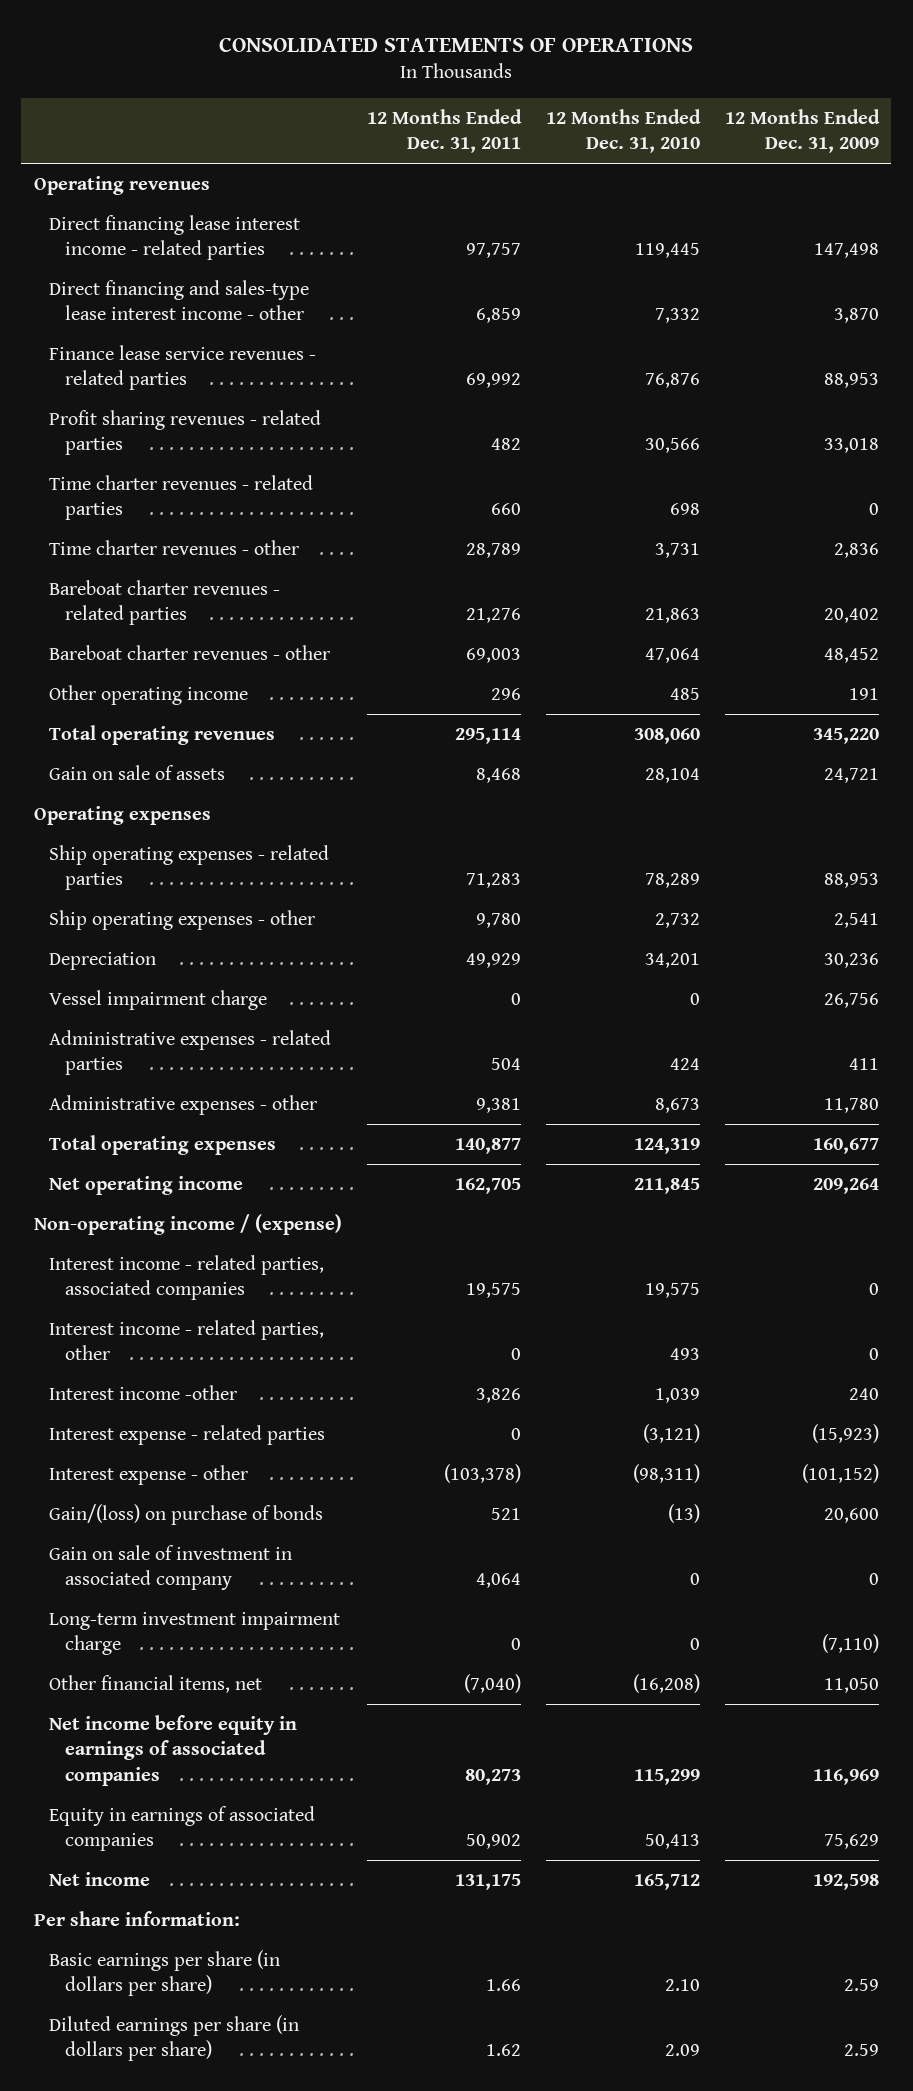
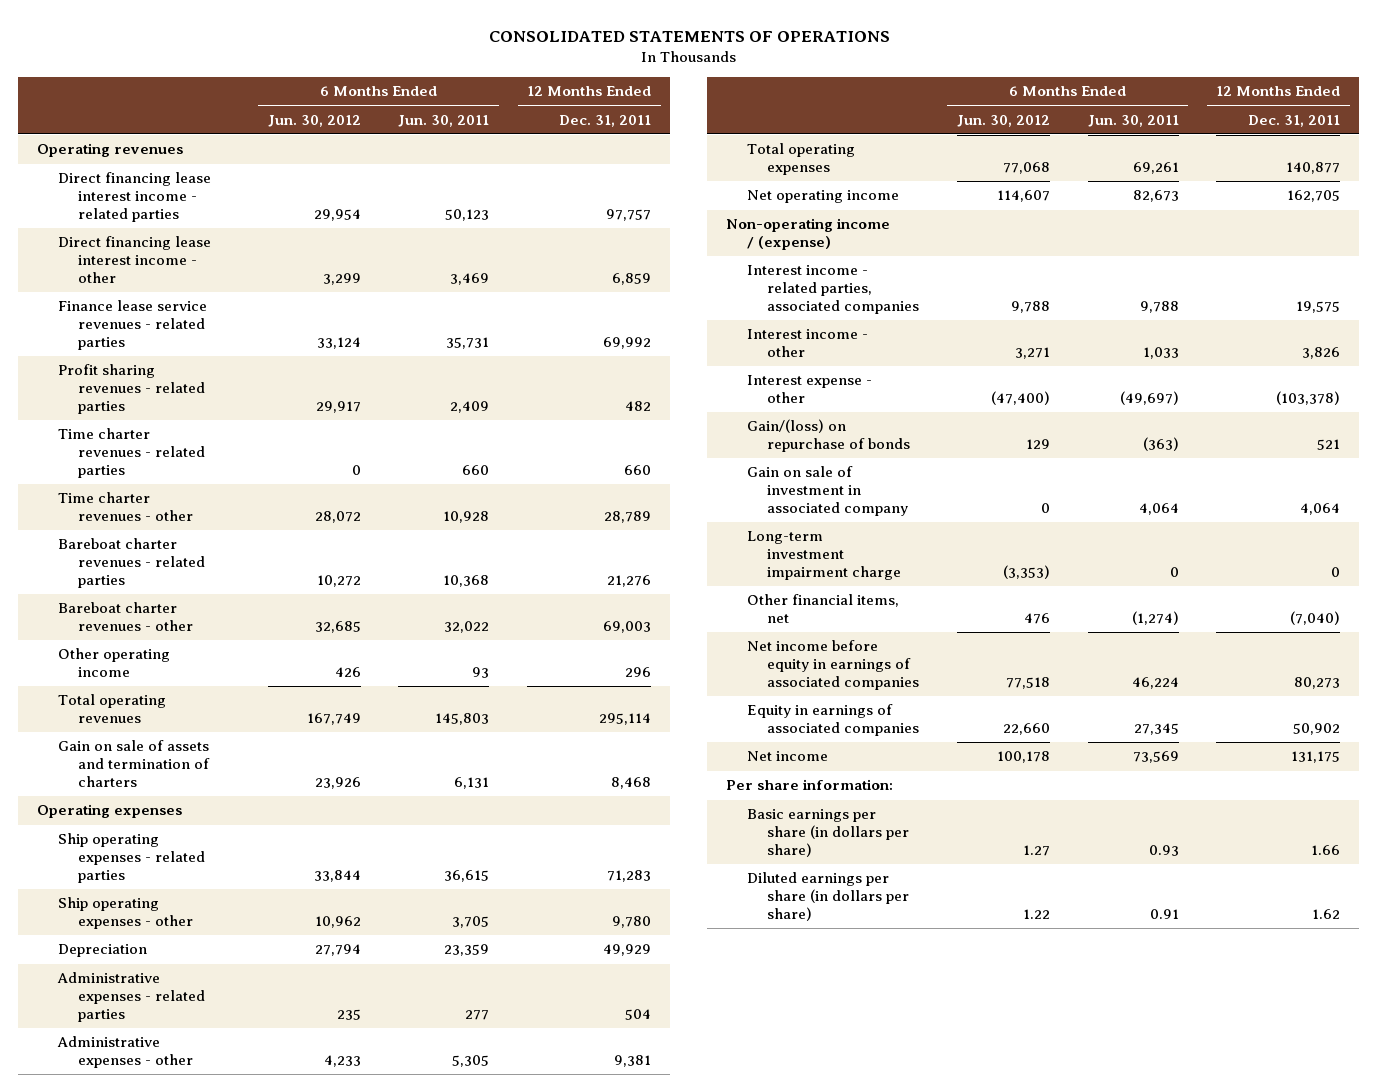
- | 12 Months Ended Dec. 31, 2011 | 12 Months Ended Dec. 31, 2010 | 12 Months Ended Dec. 31, 2009
+ | 6 Months Ended Jun. 30, 2012 | 6 Months Ended Jun. 30, 2011 | 12 Months Ended Dec. 31, 2011
- Direct financing and sales-type lease interest income - other | 6,859 | 7,332 | 3,870
+ Direct financing lease interest income - other | 3,299 | 3,469 | 6,859
- Gain on sale of assets | 8,468 | 28,104 | 24,721
+ Gain on sale of assets and termination of charters | 23,926 | 6,131 | 8,468
- Vessel impairment charge | 0 | 0 | 26,756
- Interest income - related parties, other | 0 | 493 | 0
- Interest income -other | 3,826 | 1,039 | 240
- Interest expense - related parties | 0 | (3,121) | (15,923)
+ Interest income - other | 3,271 | 1,033 | 3,826
- Gain/(loss) on purchase of bonds | 521 | (13) | 20,600
+ Gain/(loss) on repurchase of bonds | 129 | (363) | 521

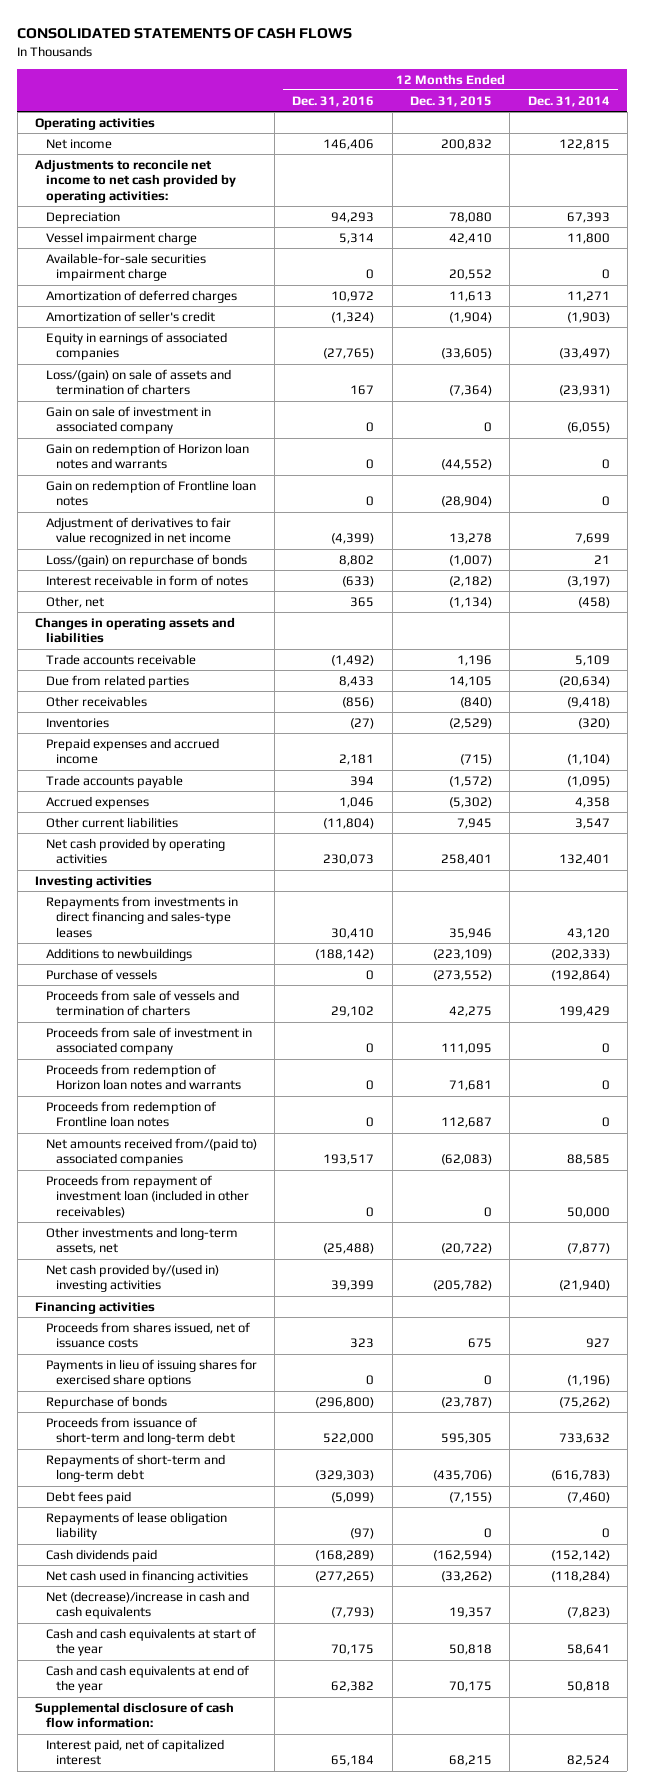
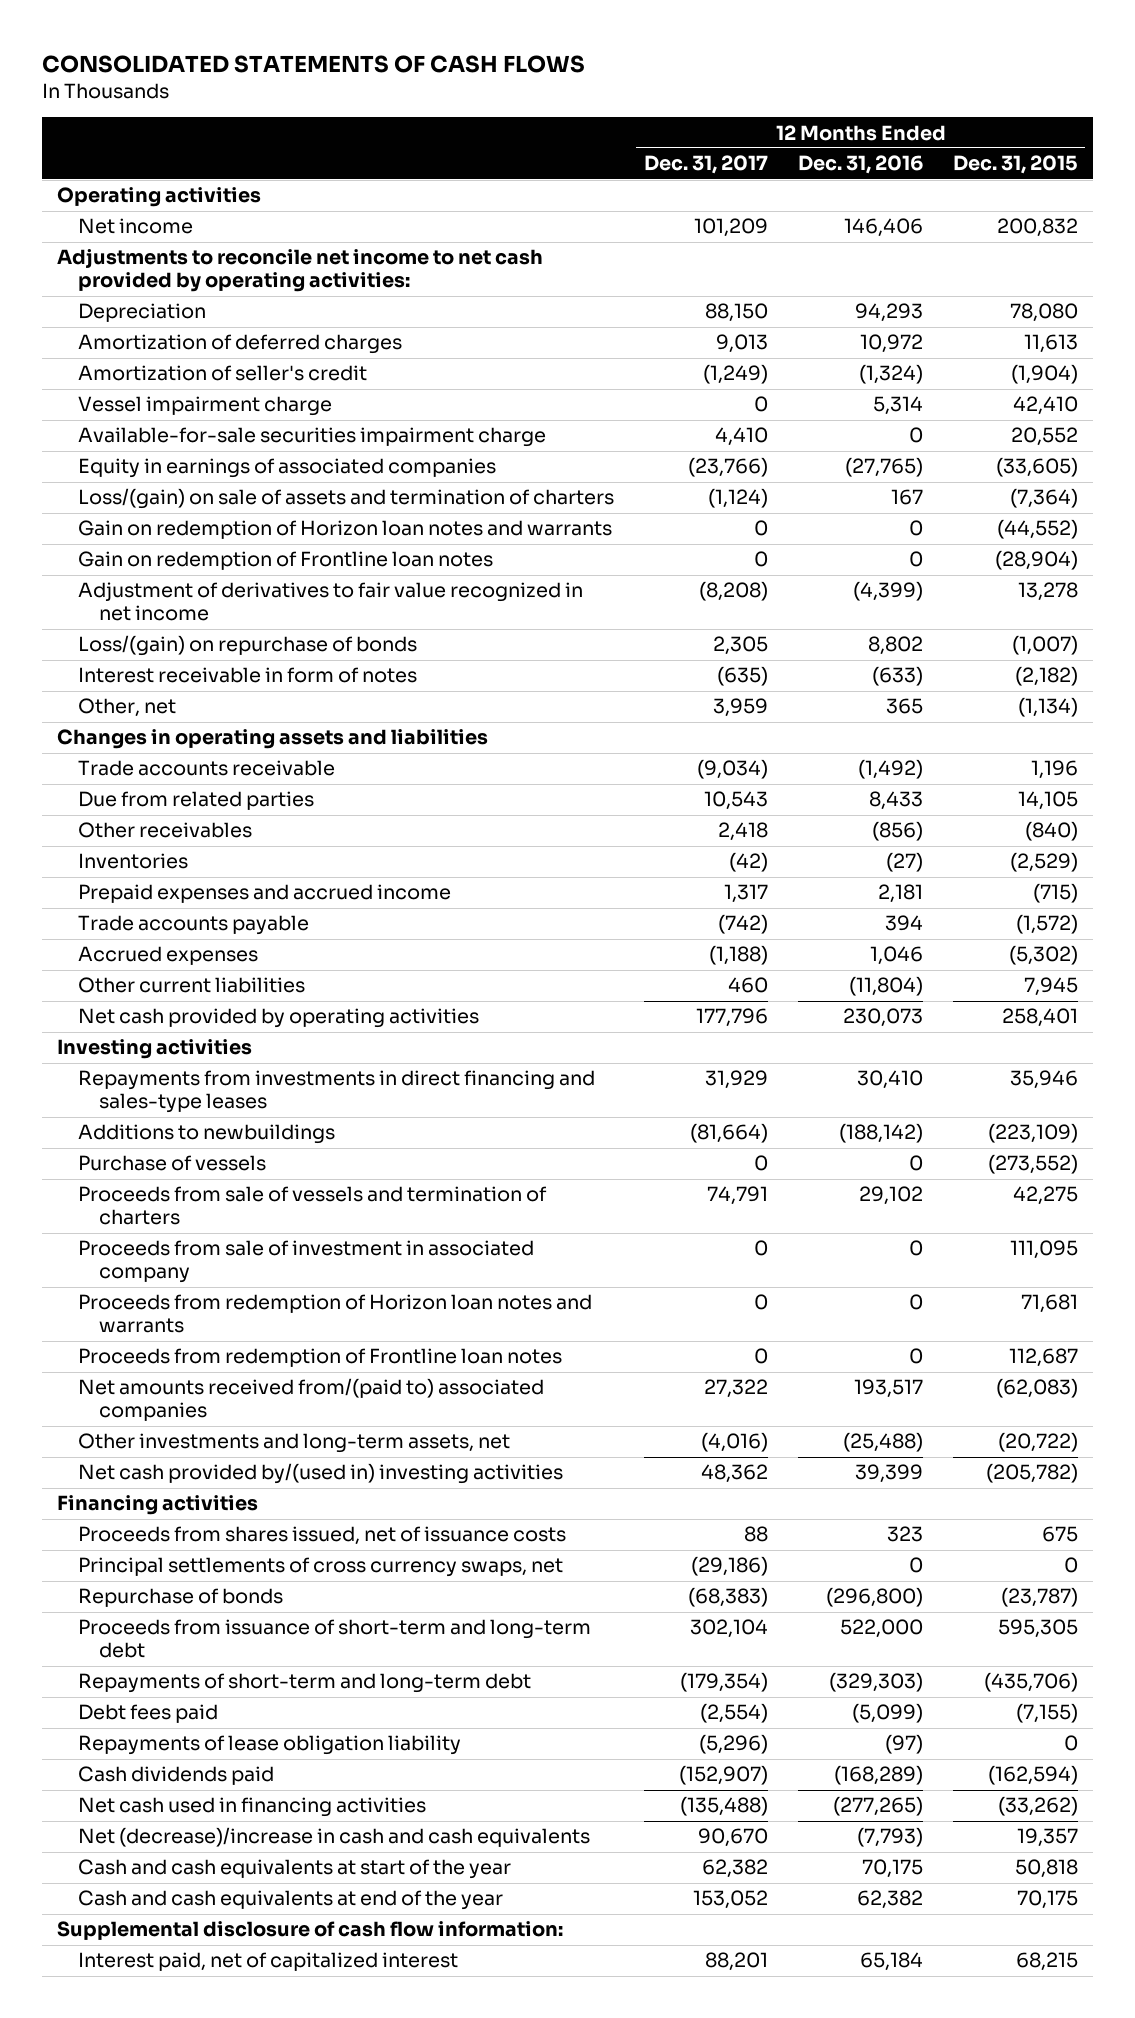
- | 12 Months Ended Dec. 31, 2016 | 12 Months Ended Dec. 31, 2015 | 12 Months Ended Dec. 31, 2014
+ | 12 Months Ended Dec. 31, 2017 | 12 Months Ended Dec. 31, 2016 | 12 Months Ended Dec. 31, 2015
moved down: Vessel impairment charge | 0 | 5,314 | 42,410
moved down: Available-for-sale securities impairment charge | 4,410 | 0 | 20,552
- Gain on sale of investment in associated company | 0 | 0 | (6,055)
- Proceeds from repayment of investment loan (included in other receivables) | 0 | 0 | 50,000
- Payments in lieu of issuing shares for exercised share options | 0 | 0 | (1,196)
+ Principal settlements of cross currency swaps, net | (29,186) | 0 | 0

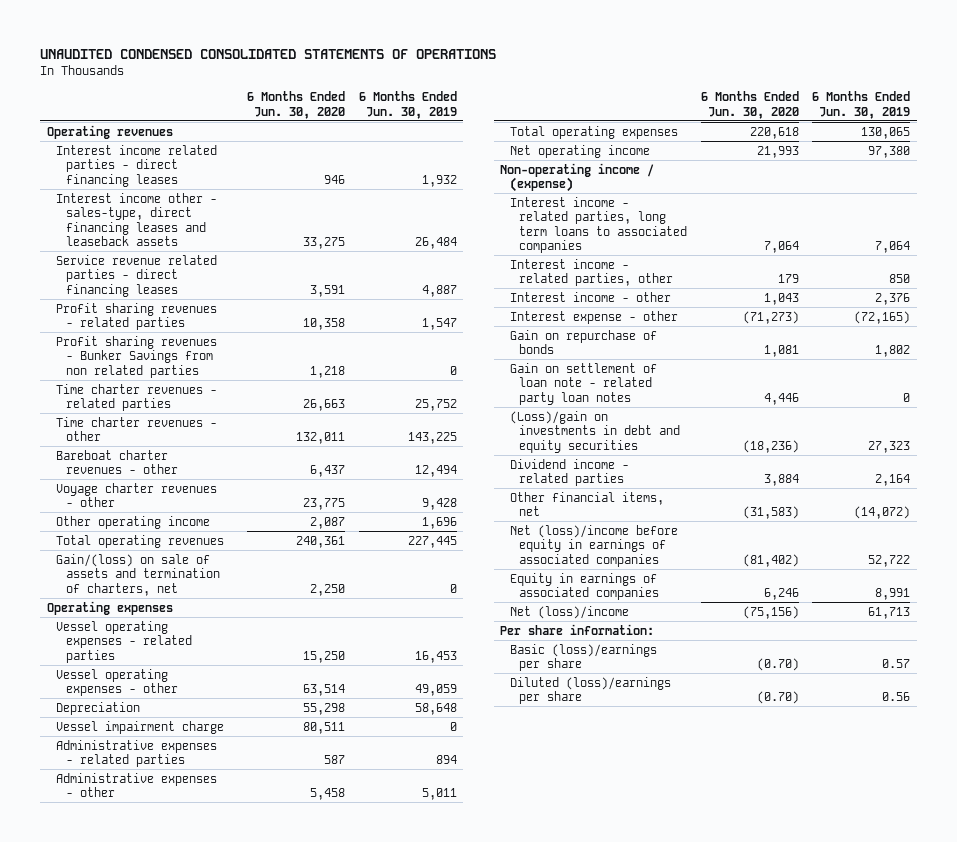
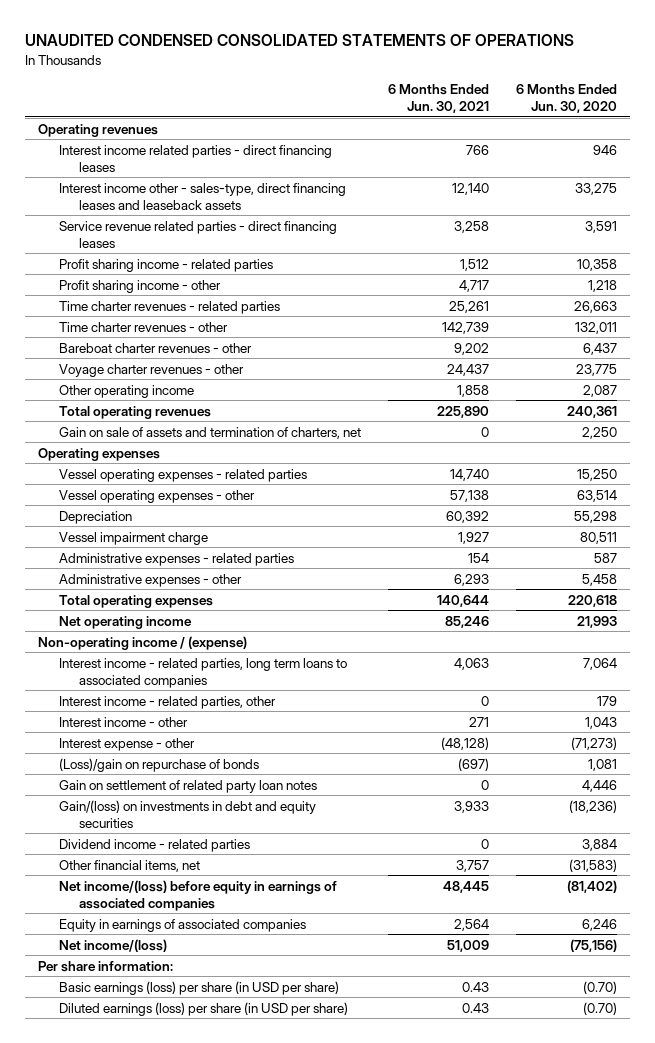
- | 6 Months Ended Jun. 30, 2020 | 6 Months Ended Jun. 30, 2019
+ | 6 Months Ended Jun. 30, 2021 | 6 Months Ended Jun. 30, 2020
- Profit sharing revenues - related parties | 10,358 | 1,547
- Profit sharing revenues - Bunker Savings from non related parties | 1,218 | 0
+ Profit sharing income - related parties | 1,512 | 10,358
+ Profit sharing income - other | 4,717 | 1,218
- Gain/(loss) on sale of assets and termination of charters, net | 2,250 | 0
+ Gain on sale of assets and termination of charters, net | 0 | 2,250
- Gain on repurchase of bonds | 1,081 | 1,802
- Gain on settlement of loan note - related party loan notes | 4,446 | 0
- (Loss)/gain on investments in debt and equity securities | (18,236) | 27,323
+ (Loss)/gain on repurchase of bonds | (697) | 1,081
+ Gain on settlement of related party loan notes | 0 | 4,446
+ Gain/(loss) on investments in debt and equity securities | 3,933 | (18,236)
- Net (loss)/income before equity in earnings of associated companies | (81,402) | 52,722
+ Net income/(loss) before equity in earnings of associated companies | 48,445 | (81,402)
- Net (loss)/income | (75,156) | 61,713
+ Net income/(loss) | 51,009 | (75,156)
- Basic (loss)/earnings per share | (0.70) | 0.57
- Diluted (loss)/earnings per share | (0.70) | 0.56
+ Basic earnings (loss) per share (in USD per share) | 0.43 | (0.70)
+ Diluted earnings (loss) per share (in USD per share) | 0.43 | (0.70)

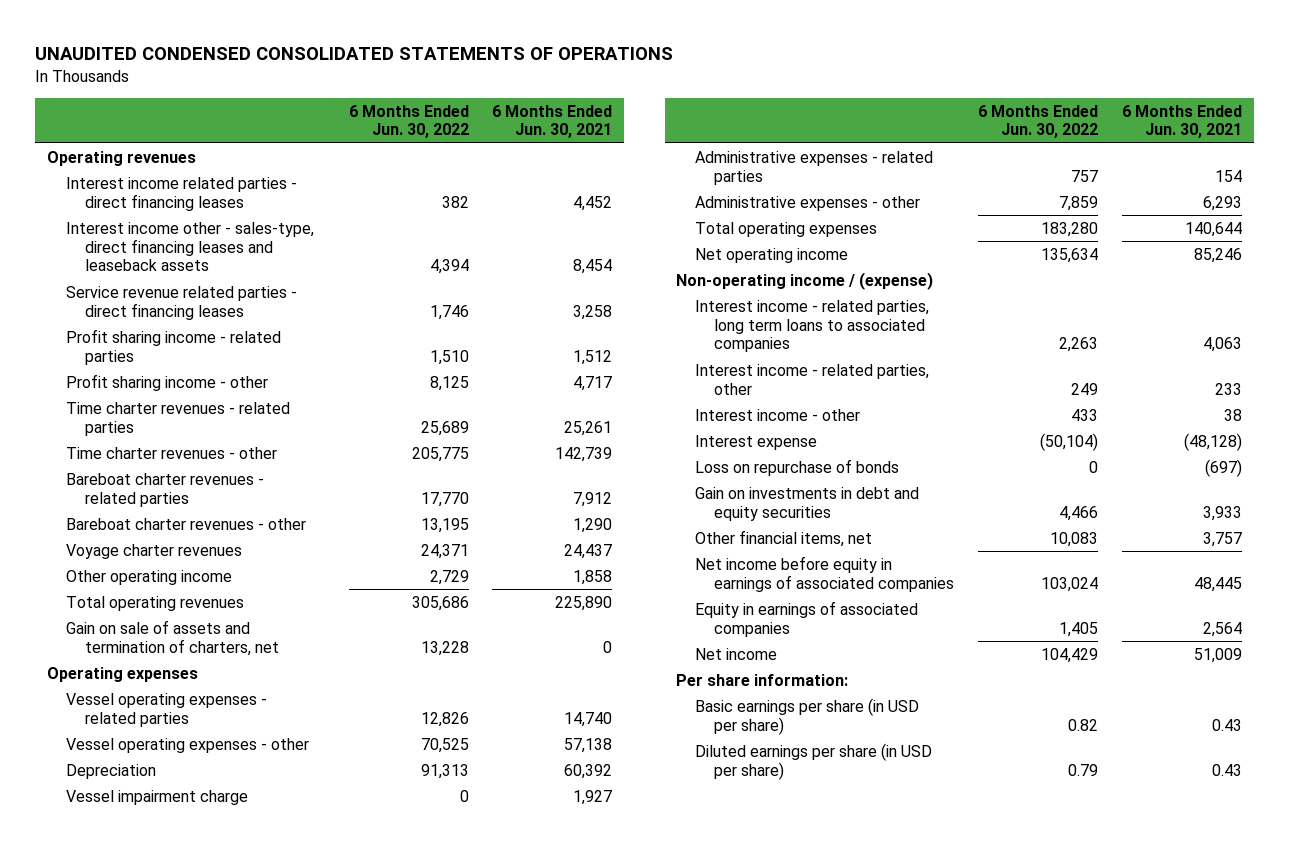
- | 6 Months Ended Jun. 30, 2021 | 6 Months Ended Jun. 30, 2020
+ | 6 Months Ended Jun. 30, 2022 | 6 Months Ended Jun. 30, 2021
- Interest income related parties - direct financing leases | 766 | 946
- Interest income other - sales-type, direct financing leases and leaseback assets | 12,140 | 33,275
+ Interest income related parties - direct financing leases | 382 | 4,452
+ Interest income other - sales-type, direct financing leases and leaseback assets | 4,394 | 8,454
- Bareboat charter revenues - other | 9,202 | 6,437
- Voyage charter revenues - other | 24,437 | 23,775
+ Bareboat charter revenues - related parties | 17,770 | 7,912
+ Bareboat charter revenues - other | 13,195 | 1,290
+ Voyage charter revenues | 24,371 | 24,437
- Interest income - related parties, other | 0 | 179
- Interest income - other | 271 | 1,043
- Interest expense - other | (48,128) | (71,273)
- (Loss)/gain on repurchase of bonds | (697) | 1,081
- Gain on settlement of related party loan notes | 0 | 4,446
- Gain/(loss) on investments in debt and equity securities | 3,933 | (18,236)
- Dividend income - related parties | 0 | 3,884
+ Interest income - related parties, other | 249 | 233
+ Interest income - other | 433 | 38
+ Interest expense | (50,104) | (48,128)
+ Loss on repurchase of bonds | 0 | (697)
+ Gain on investments in debt and equity securities | 4,466 | 3,933
- Net income/(loss) before equity in earnings of associated companies | 48,445 | (81,402)
+ Net income before equity in earnings of associated companies | 103,024 | 48,445
- Net income/(loss) | 51,009 | (75,156)
+ Net income | 104,429 | 51,009
- Basic earnings (loss) per share (in USD per share) | 0.43 | (0.70)
- Diluted earnings (loss) per share (in USD per share) | 0.43 | (0.70)
+ Basic earnings per share (in USD per share) | 0.82 | 0.43
+ Diluted earnings per share (in USD per share) | 0.79 | 0.43

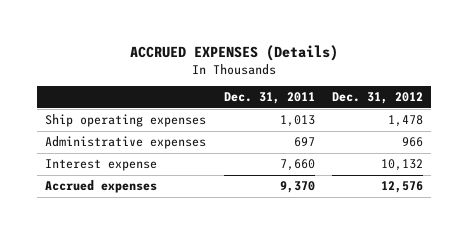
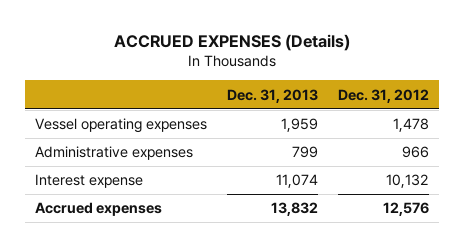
- | Dec. 31, 2011 | Dec. 31, 2012
+ | Dec. 31, 2013 | Dec. 31, 2012
- Ship operating expenses | 1,013 | 1,478
+ Vessel operating expenses | 1,959 | 1,478

